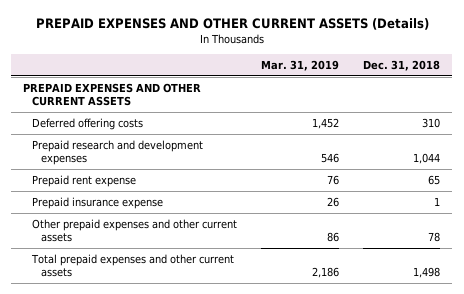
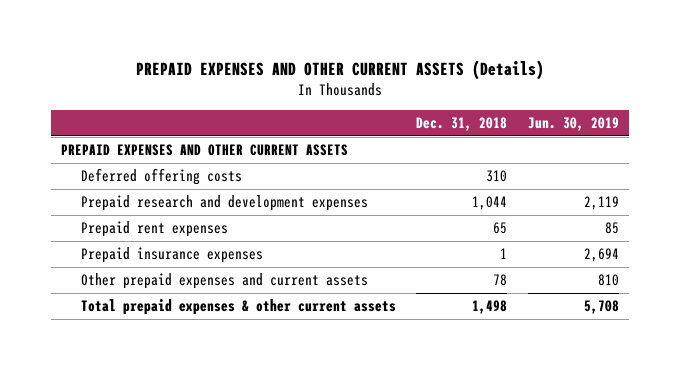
- | Mar. 31, 2019 | Dec. 31, 2018
+ | Dec. 31, 2018 | Jun. 30, 2019
- Prepaid rent expense | 76 | 65
- Prepaid insurance expense | 26 | 1
- Other prepaid expenses and other current assets | 86 | 78
- Total prepaid expenses and other current assets | 2,186 | 1,498
+ Prepaid rent expenses | 65 | 85
+ Prepaid insurance expenses | 1 | 2,694
+ Other prepaid expenses and current assets | 78 | 810
+ Total prepaid expenses & other current assets | 1,498 | 5,708

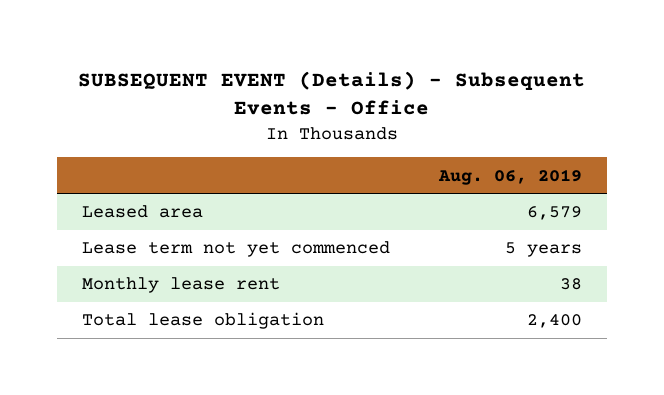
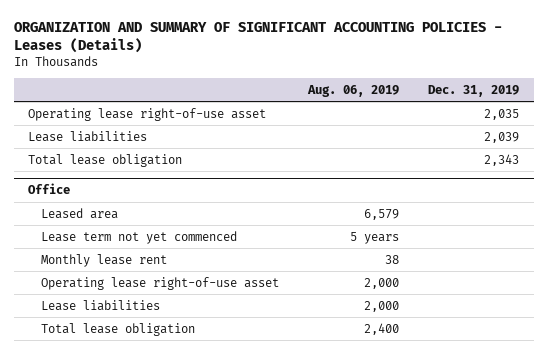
- SUBSEQUENT EVENT (Details) - Subsequent Events - Office
+ ORGANIZATION AND SUMMARY OF SIGNIFICANT ACCOUNTING POLICIES - Leases (Details)
- | Aug. 06, 2019
+ | Aug. 06, 2019 | Dec. 31, 2019
+ Operating lease right-of-use asset | | 2,035
+ Lease liabilities | | 2,039
+ Total lease obligation | | 2,343
+ Office
+ Operating lease right-of-use asset | 2,000 |
+ Lease liabilities | 2,000 |

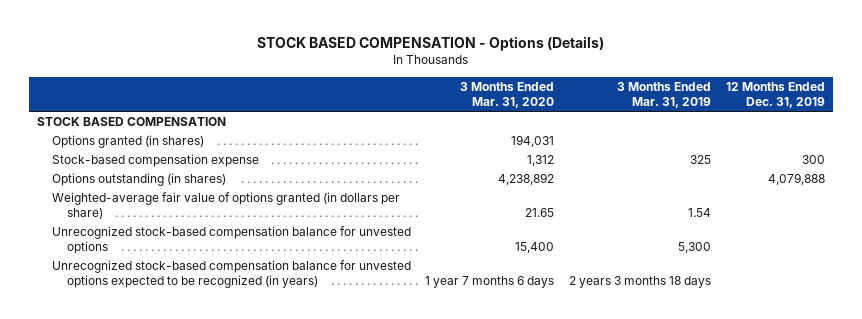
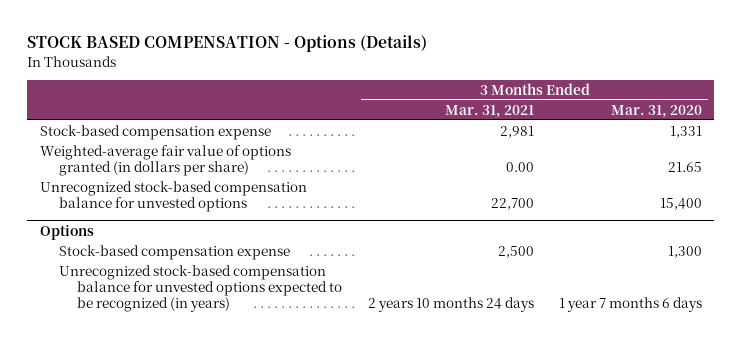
- | 3 Months Ended Mar. 31, 2020 | 3 Months Ended Mar. 31, 2019 | 12 Months Ended Dec. 31, 2019
+ | 3 Months Ended Mar. 31, 2021 | 3 Months Ended Mar. 31, 2020
- STOCK BASED COMPENSATION
- Options granted (in shares) | 194,031 | |
- Stock-based compensation expense | 1,312 | 325 | 300
- Options outstanding (in shares) | 4,238,892 | | 4,079,888
+ Stock-based compensation expense | 2,981 | 1,331
+ Options
+ Stock-based compensation expense | 2,500 | 1,300

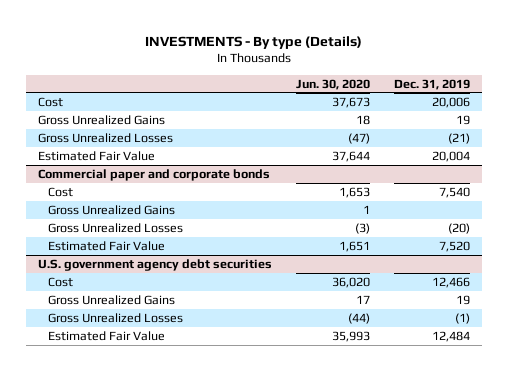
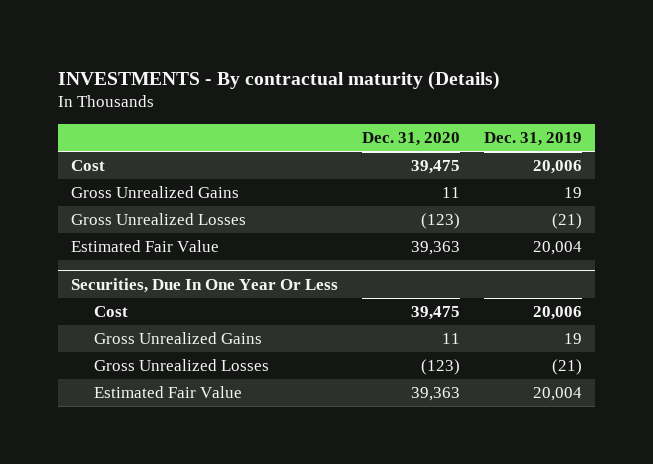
- INVESTMENTS - By type (Details)
+ INVESTMENTS - By contractual maturity (Details)
- | Jun. 30, 2020 | Dec. 31, 2019
+ | Dec. 31, 2020 | Dec. 31, 2019
- Commercial paper and corporate bonds
- Cost | 1,653 | 7,540
- Gross Unrealized Gains | 1 |
- Gross Unrealized Losses | (3) | (20)
- Estimated Fair Value | 1,651 | 7,520
- U.S. government agency debt securities
- Cost | 36,020 | 12,466
+ Securities, Due In One Year Or Less
+ Cost | 39,475 | 20,006
- Gross Unrealized Losses | (44) | (1)
- Estimated Fair Value | 35,993 | 12,484
+ Gross Unrealized Losses | (123) | (21)
+ Estimated Fair Value | 39,363 | 20,004

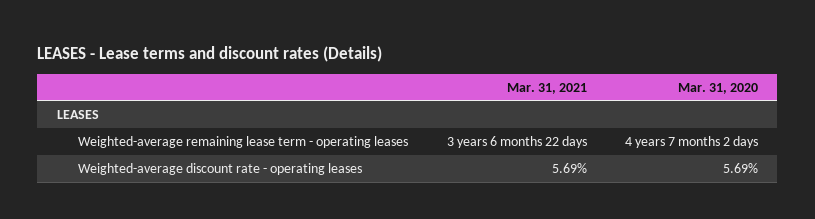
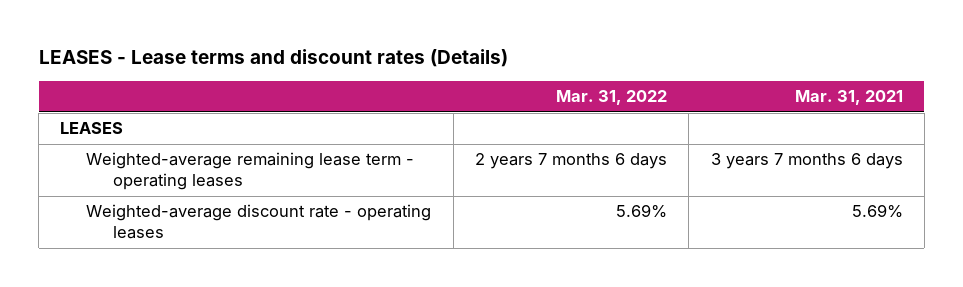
- | Mar. 31, 2021 | Mar. 31, 2020
+ | Mar. 31, 2022 | Mar. 31, 2021
- Weighted-average remaining lease term - operating leases | 3 years 6 months 22 days | 4 years 7 months 2 days
+ Weighted-average remaining lease term - operating leases | 2 years 7 months 6 days | 3 years 7 months 6 days

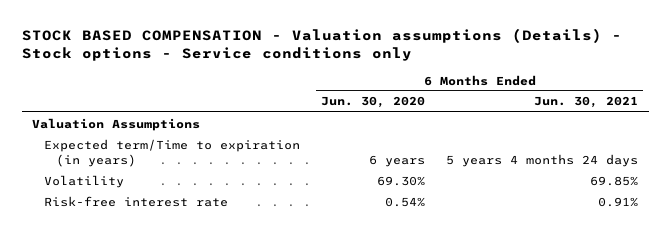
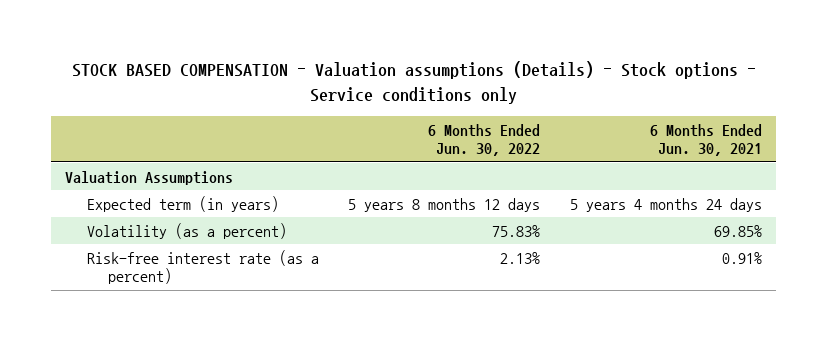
- | 6 Months Ended Jun. 30, 2020 | 6 Months Ended Jun. 30, 2021
+ | 6 Months Ended Jun. 30, 2022 | 6 Months Ended Jun. 30, 2021
- Expected term/Time to expiration (in years) | 6 years | 5 years 4 months 24 days
- Volatility | 69.30% | 69.85%
- Risk-free interest rate | 0.54% | 0.91%
+ Expected term (in years) | 5 years 8 months 12 days | 5 years 4 months 24 days
+ Volatility (as a percent) | 75.83% | 69.85%
+ Risk-free interest rate (as a percent) | 2.13% | 0.91%

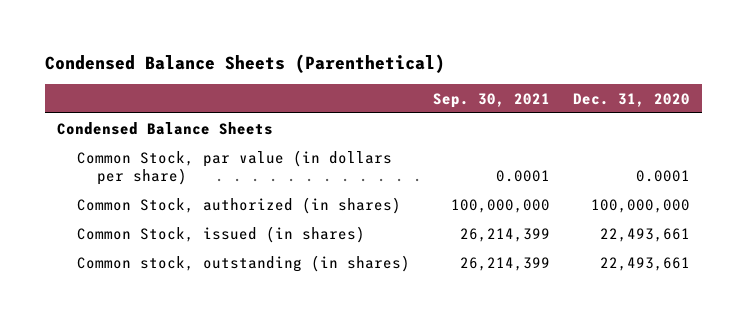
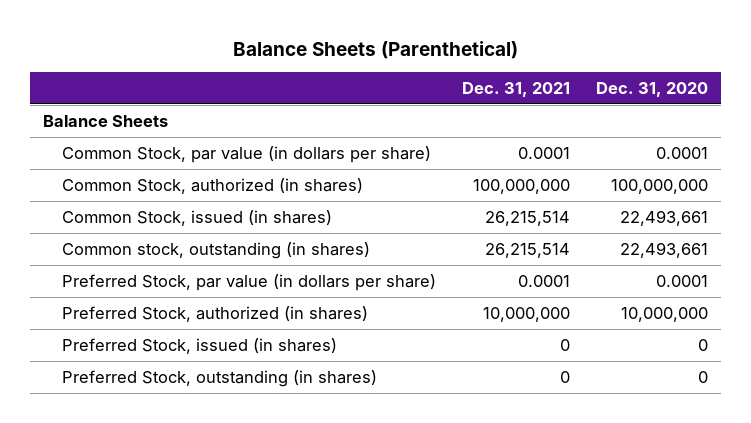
- Condensed Balance Sheets (Parenthetical)
+ Balance Sheets (Parenthetical)
- | Sep. 30, 2021 | Dec. 31, 2020
+ | Dec. 31, 2021 | Dec. 31, 2020
- Condensed Balance Sheets
+ Balance Sheets
+ Preferred Stock, par value (in dollars per share) | 0.0001 | 0.0001
+ Preferred Stock, authorized (in shares) | 10,000,000 | 10,000,000
+ Preferred Stock, issued (in shares) | 0 | 0
+ Preferred Stock, outstanding (in shares) | 0 | 0

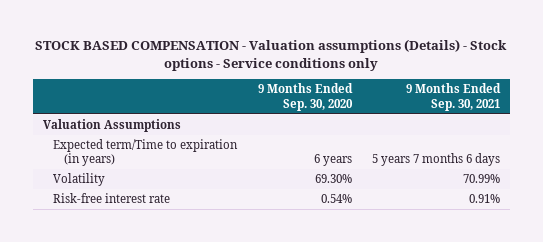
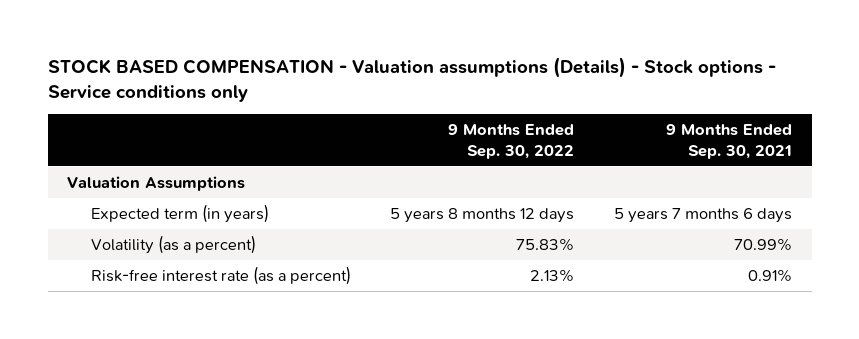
- | 9 Months Ended Sep. 30, 2020 | 9 Months Ended Sep. 30, 2021
+ | 9 Months Ended Sep. 30, 2022 | 9 Months Ended Sep. 30, 2021
- Expected term/Time to expiration (in years) | 6 years | 5 years 7 months 6 days
- Volatility | 69.30% | 70.99%
- Risk-free interest rate | 0.54% | 0.91%
+ Expected term (in years) | 5 years 8 months 12 days | 5 years 7 months 6 days
+ Volatility (as a percent) | 75.83% | 70.99%
+ Risk-free interest rate (as a percent) | 2.13% | 0.91%

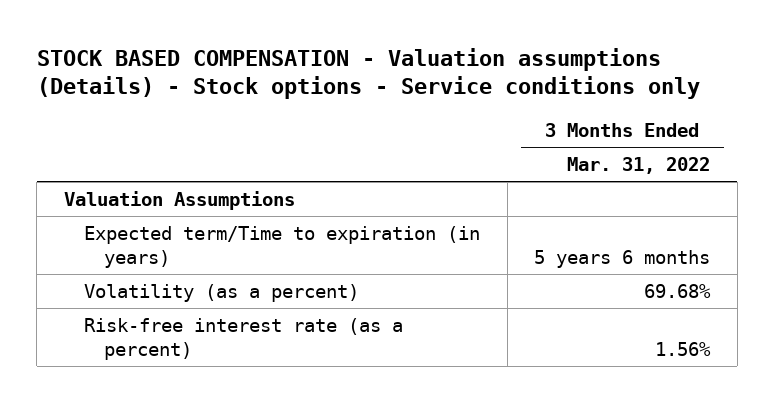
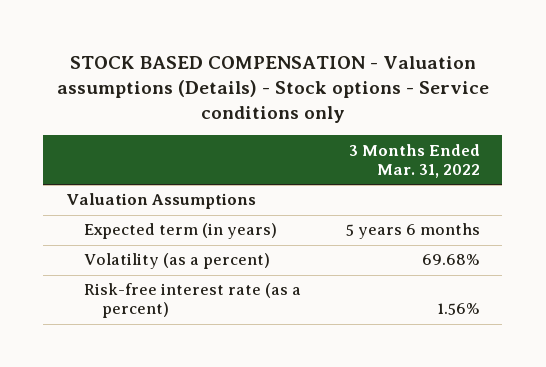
- Expected term/Time to expiration (in years) | 5 years 6 months
+ Expected term (in years) | 5 years 6 months

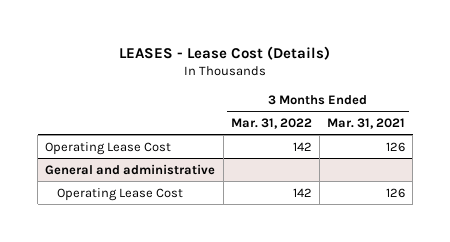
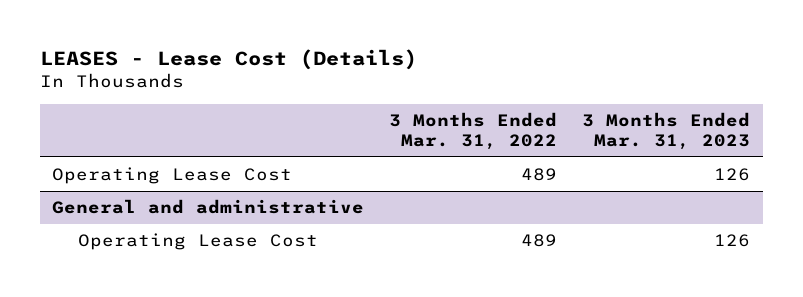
- | 3 Months Ended Mar. 31, 2022 | 3 Months Ended Mar. 31, 2021
+ | 3 Months Ended Mar. 31, 2022 | 3 Months Ended Mar. 31, 2023
- Operating Lease Cost | 142 | 126
+ Operating Lease Cost | 489 | 126
@ General and administrative
- Operating Lease Cost | 142 | 126
+ Operating Lease Cost | 489 | 126

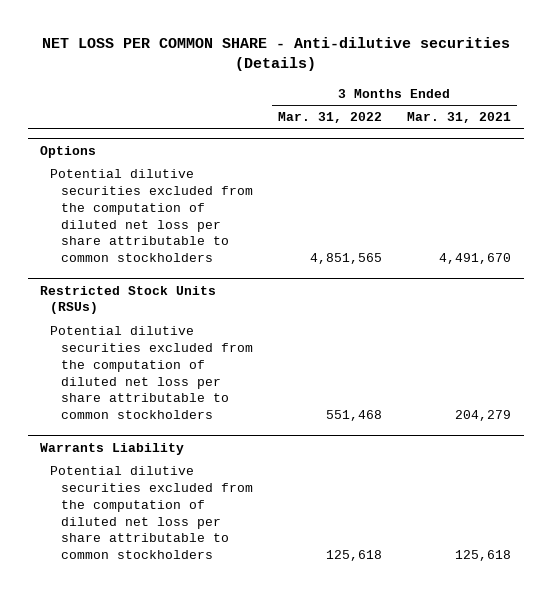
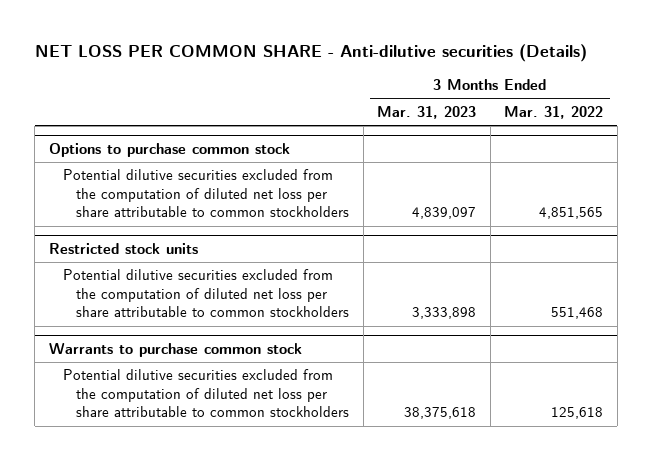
- | 3 Months Ended Mar. 31, 2022 | 3 Months Ended Mar. 31, 2021
+ | 3 Months Ended Mar. 31, 2023 | 3 Months Ended Mar. 31, 2022
- Options
+ Options to purchase common stock
- Restricted Stock Units (RSUs)
+ Restricted stock units
- Warrants Liability
+ Warrants to purchase common stock

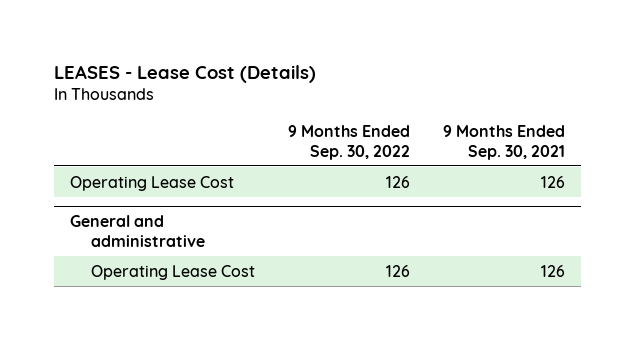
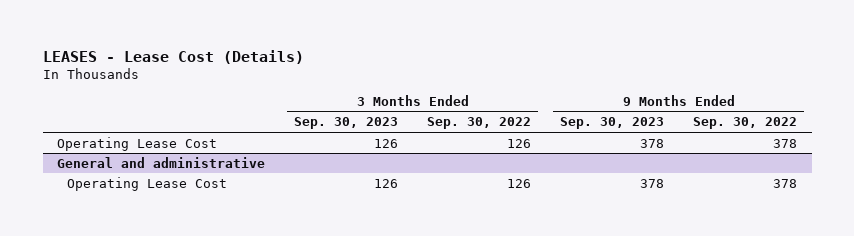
- | 9 Months Ended Sep. 30, 2022 | 9 Months Ended Sep. 30, 2021
+ | 3 Months Ended Sep. 30, 2023 | 3 Months Ended Sep. 30, 2022 | 9 Months Ended Sep. 30, 2023 | 9 Months Ended Sep. 30, 2022
- Operating Lease Cost | 126 | 126
+ Operating Lease Cost | 126 | 126 | 378 | 378
@ General and administrative
- Operating Lease Cost | 126 | 126
+ Operating Lease Cost | 126 | 126 | 378 | 378

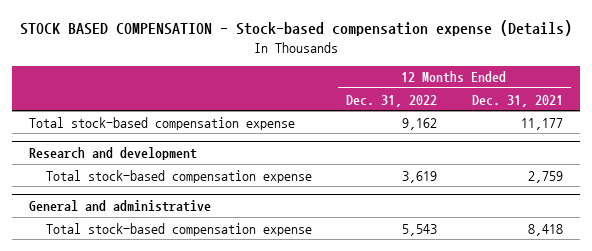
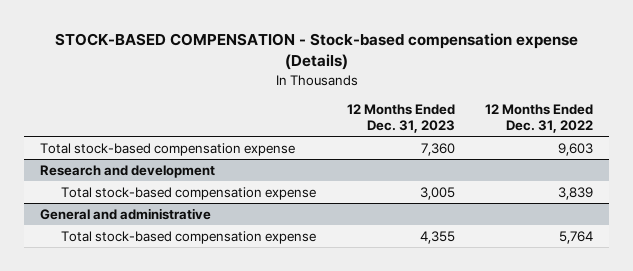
- STOCK BASED COMPENSATION - Stock-based compensation expense (Details)
+ STOCK-BASED COMPENSATION - Stock-based compensation expense (Details)
- | 12 Months Ended Dec. 31, 2022 | 12 Months Ended Dec. 31, 2021
+ | 12 Months Ended Dec. 31, 2023 | 12 Months Ended Dec. 31, 2022
- Total stock-based compensation expense | 9,162 | 11,177
+ Total stock-based compensation expense | 7,360 | 9,603
@ Research and development
- Total stock-based compensation expense | 3,619 | 2,759
+ Total stock-based compensation expense | 3,005 | 3,839
@ General and administrative
- Total stock-based compensation expense | 5,543 | 8,418
+ Total stock-based compensation expense | 4,355 | 5,764

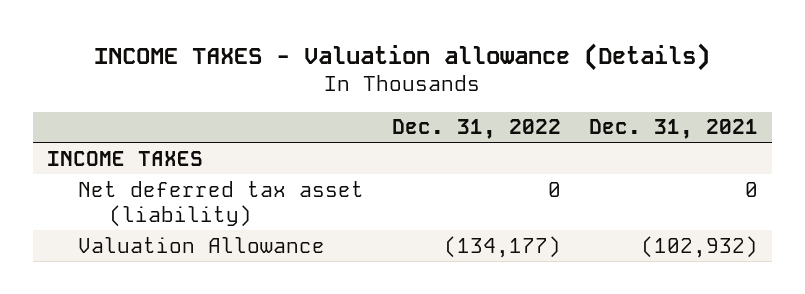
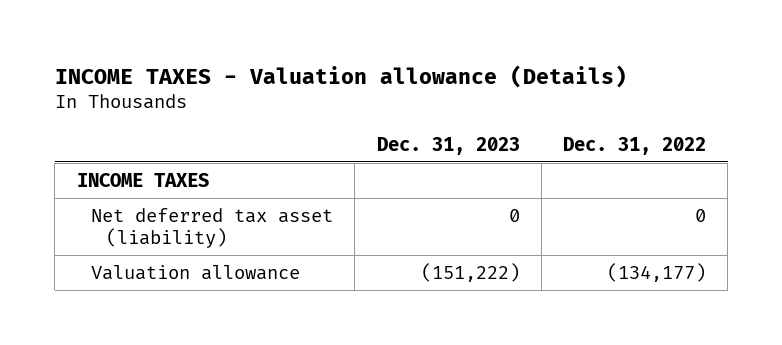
- | Dec. 31, 2022 | Dec. 31, 2021
+ | Dec. 31, 2023 | Dec. 31, 2022
- Valuation Allowance | (134,177) | (102,932)
+ Valuation allowance | (151,222) | (134,177)

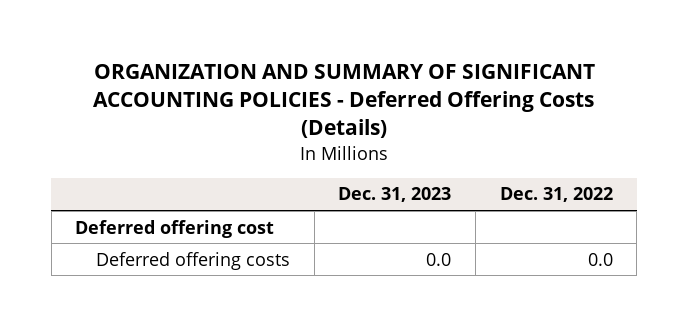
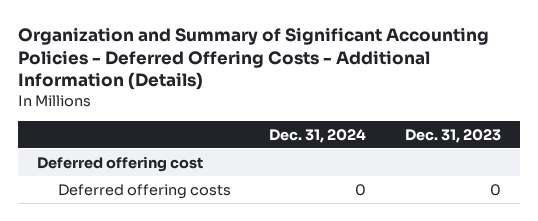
- ORGANIZATION AND SUMMARY OF SIGNIFICANT ACCOUNTING POLICIES - Deferred Offering Costs (Details)
+ Organization and Summary of Significant Accounting Policies - Deferred Offering Costs - Additional Information (Details)
- | Dec. 31, 2023 | Dec. 31, 2022
+ | Dec. 31, 2024 | Dec. 31, 2023
- Deferred offering costs | 0.0 | 0.0
+ Deferred offering costs | 0 | 0

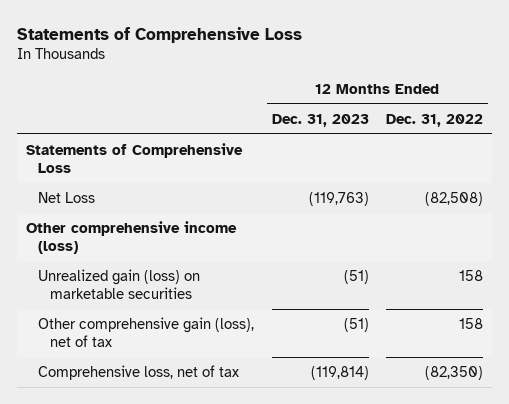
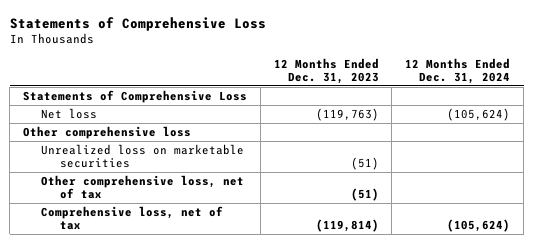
- | 12 Months Ended Dec. 31, 2023 | 12 Months Ended Dec. 31, 2022
+ | 12 Months Ended Dec. 31, 2023 | 12 Months Ended Dec. 31, 2024
- Net Loss | (119,763) | (82,508)
- Other comprehensive income (loss)
- Unrealized gain (loss) on marketable securities | (51) | 158
- Other comprehensive gain (loss), net of tax | (51) | 158
+ Net loss | (119,763) | (105,624)
+ Other comprehensive loss
+ Unrealized loss on marketable securities | (51) |
+ Other comprehensive loss, net of tax | (51) |

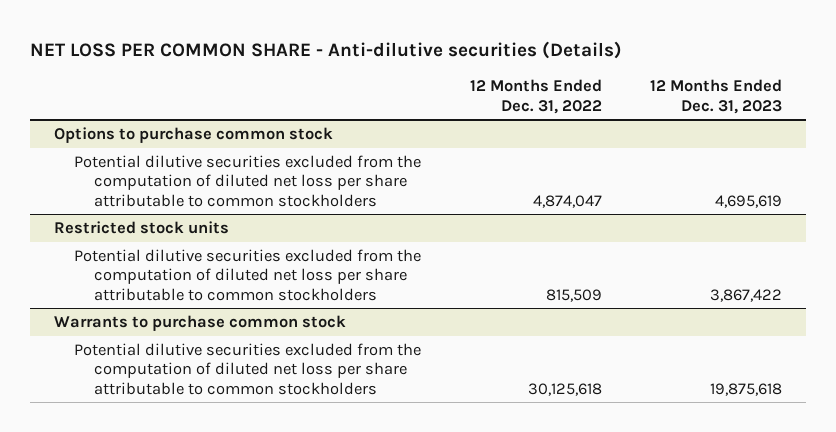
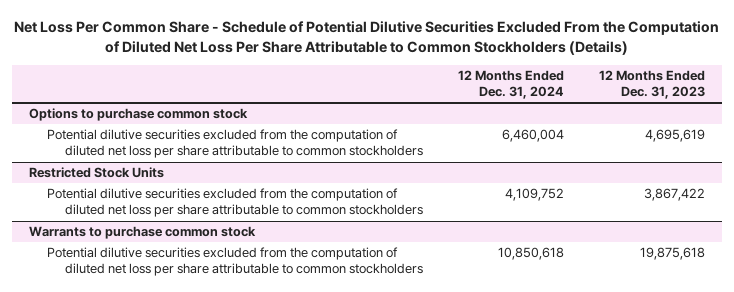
- NET LOSS PER COMMON SHARE - Anti-dilutive securities (Details)
+ Net Loss Per Common Share - Schedule of Potential Dilutive Securities Excluded From the Computation of Diluted Net Loss Per Share Attributable to Common Stockholders (Details)
- | 12 Months Ended Dec. 31, 2022 | 12 Months Ended Dec. 31, 2023
+ | 12 Months Ended Dec. 31, 2024 | 12 Months Ended Dec. 31, 2023
- Restricted stock units
+ Restricted Stock Units

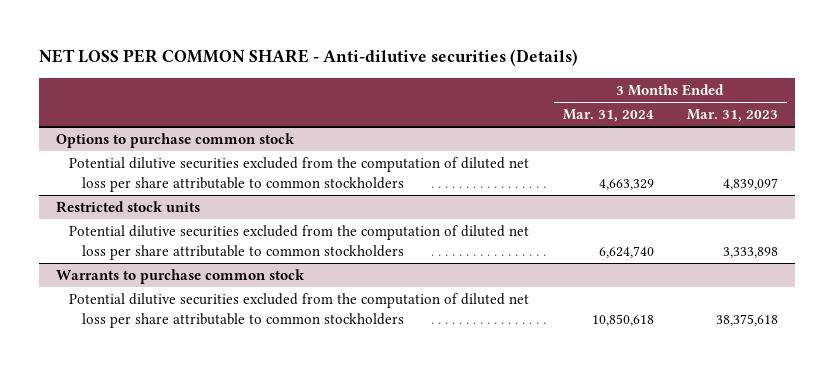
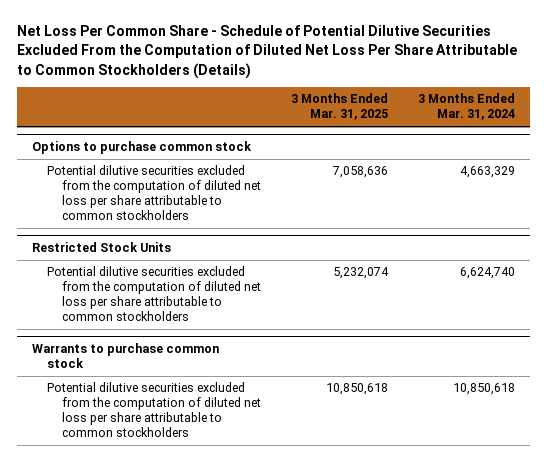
- NET LOSS PER COMMON SHARE - Anti-dilutive securities (Details)
+ Net Loss Per Common Share - Schedule of Potential Dilutive Securities Excluded From the Computation of Diluted Net Loss Per Share Attributable to Common Stockholders (Details)
- | 3 Months Ended Mar. 31, 2024 | 3 Months Ended Mar. 31, 2023
+ | 3 Months Ended Mar. 31, 2025 | 3 Months Ended Mar. 31, 2024
- Restricted stock units
+ Restricted Stock Units

